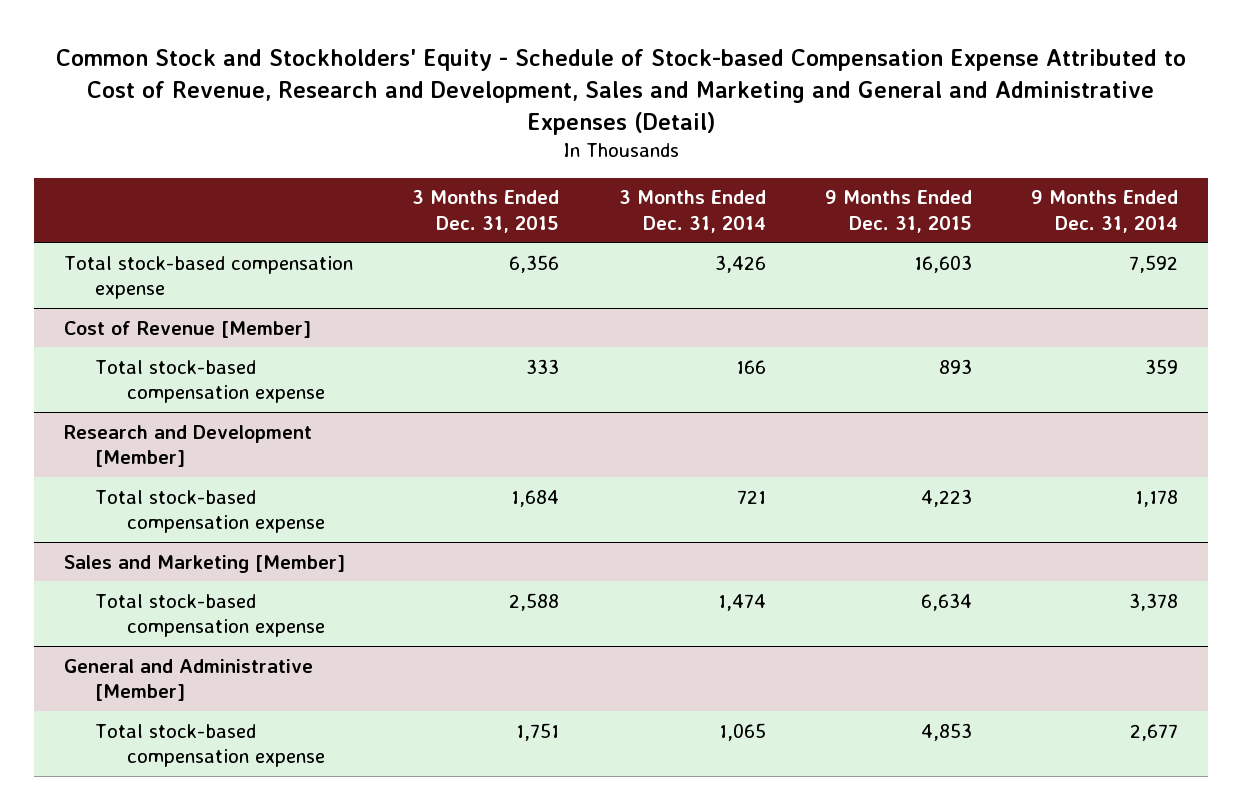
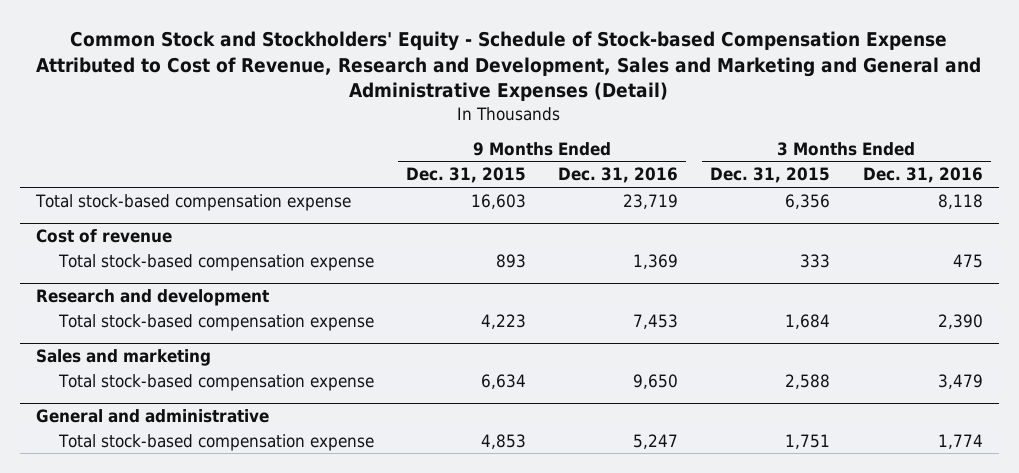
- | 3 Months Ended Dec. 31, 2015 | 3 Months Ended Dec. 31, 2014 | 9 Months Ended Dec. 31, 2015 | 9 Months Ended Dec. 31, 2014
+ | 9 Months Ended Dec. 31, 2015 | 9 Months Ended Dec. 31, 2016 | 3 Months Ended Dec. 31, 2015 | 3 Months Ended Dec. 31, 2016
- Cost of Revenue [Member]
+ Cost of revenue
- Research and Development [Member]
+ Research and development
- Sales and Marketing [Member]
+ Sales and marketing
- General and Administrative [Member]
+ General and administrative

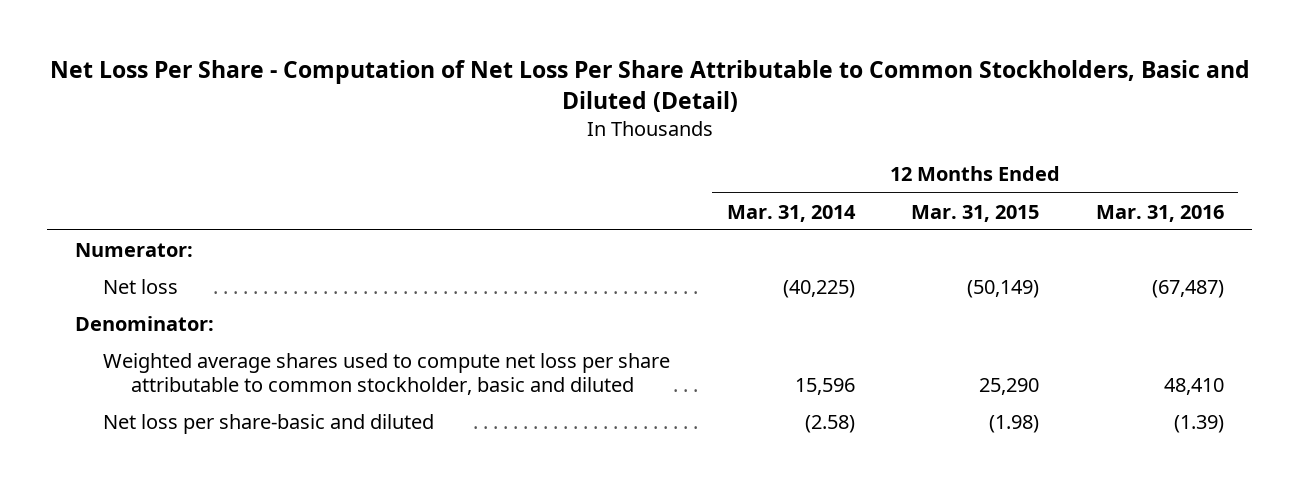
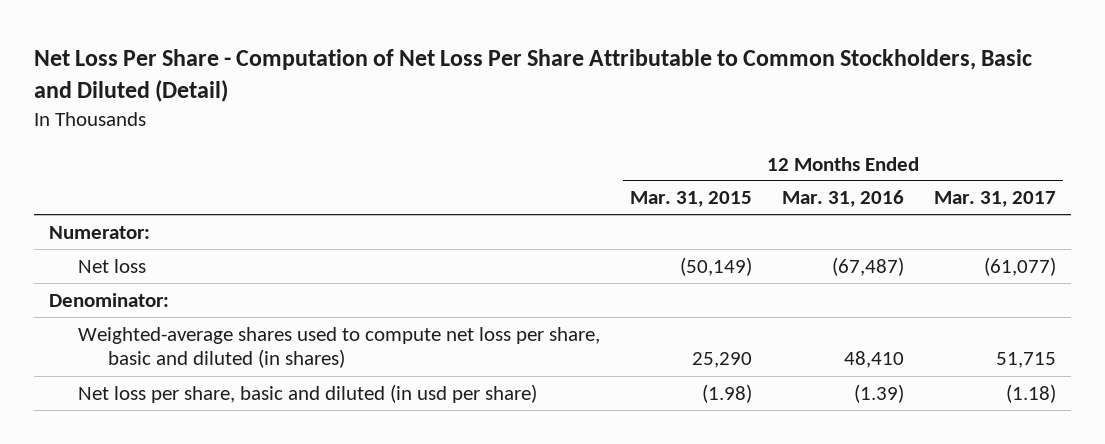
- | 12 Months Ended Mar. 31, 2014 | 12 Months Ended Mar. 31, 2015 | 12 Months Ended Mar. 31, 2016
+ | 12 Months Ended Mar. 31, 2015 | 12 Months Ended Mar. 31, 2016 | 12 Months Ended Mar. 31, 2017
- Weighted average shares used to compute net loss per share attributable to common stockholder, basic and diluted | 15,596 | 25,290 | 48,410
- Net loss per share-basic and diluted | (2.58) | (1.98) | (1.39)
+ Weighted-average shares used to compute net loss per share, basic and diluted (in shares) | 25,290 | 48,410 | 51,715
+ Net loss per share, basic and diluted (in usd per share) | (1.98) | (1.39) | (1.18)

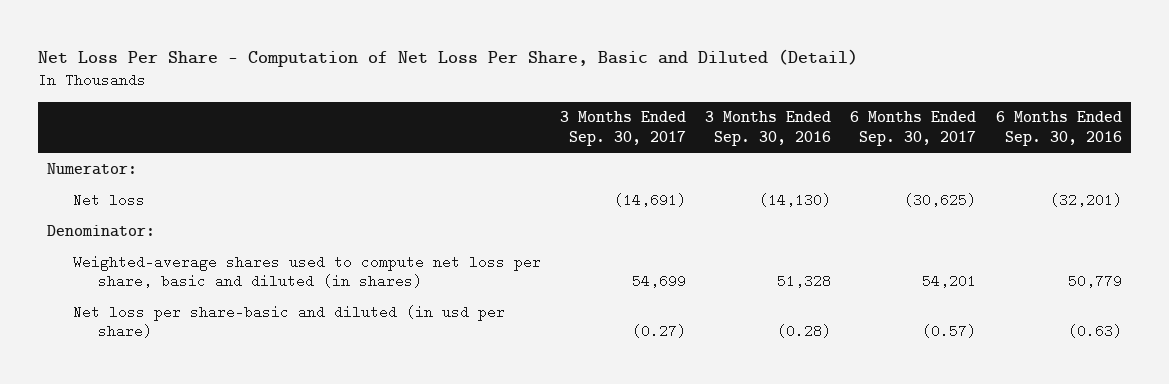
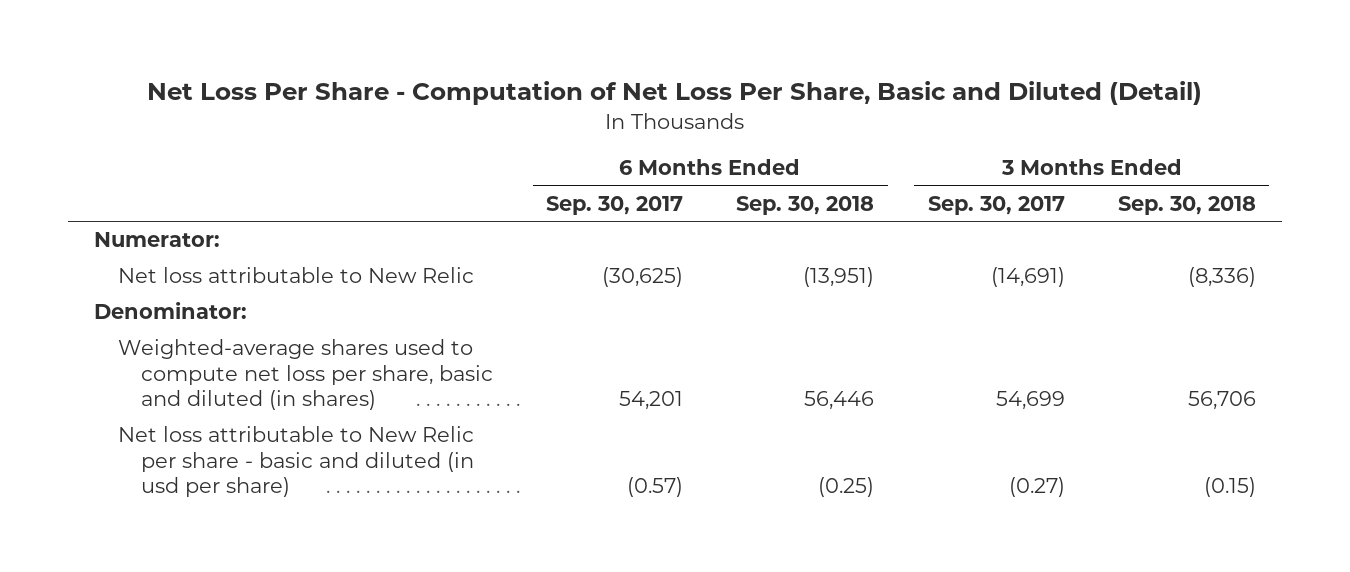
- | 3 Months Ended Sep. 30, 2017 | 3 Months Ended Sep. 30, 2016 | 6 Months Ended Sep. 30, 2017 | 6 Months Ended Sep. 30, 2016
+ | 6 Months Ended Sep. 30, 2017 | 6 Months Ended Sep. 30, 2018 | 3 Months Ended Sep. 30, 2017 | 3 Months Ended Sep. 30, 2018
- Net loss | (14,691) | (14,130) | (30,625) | (32,201)
+ Net loss attributable to New Relic | (30,625) | (13,951) | (14,691) | (8,336)
- Net loss per share-basic and diluted (in usd per share) | (0.27) | (0.28) | (0.57) | (0.63)
+ Net loss attributable to New Relic per share - basic and diluted (in usd per share) | (0.57) | (0.25) | (0.27) | (0.15)

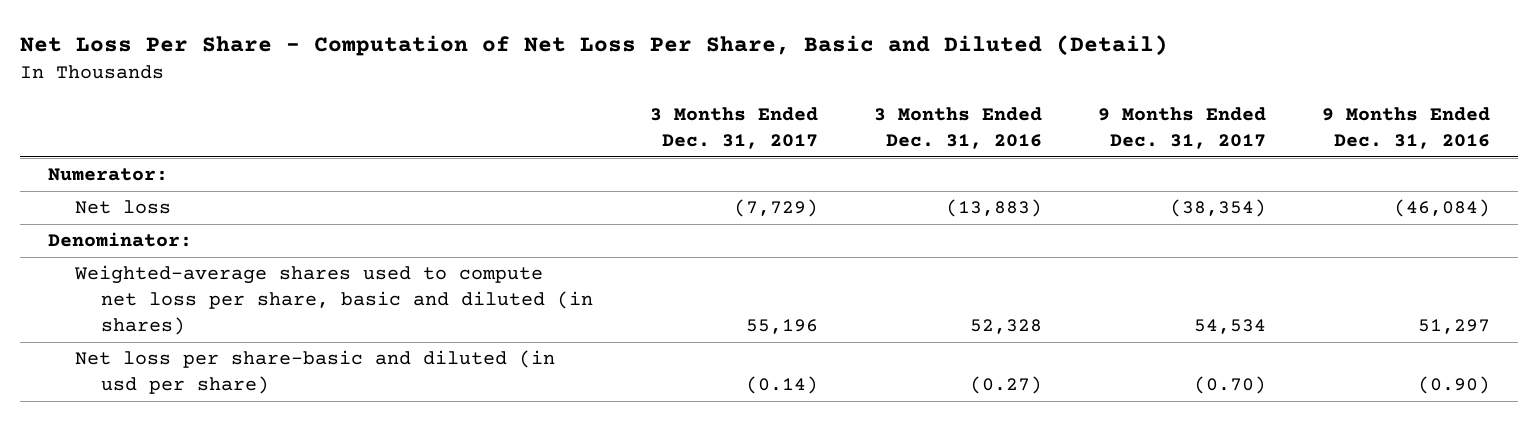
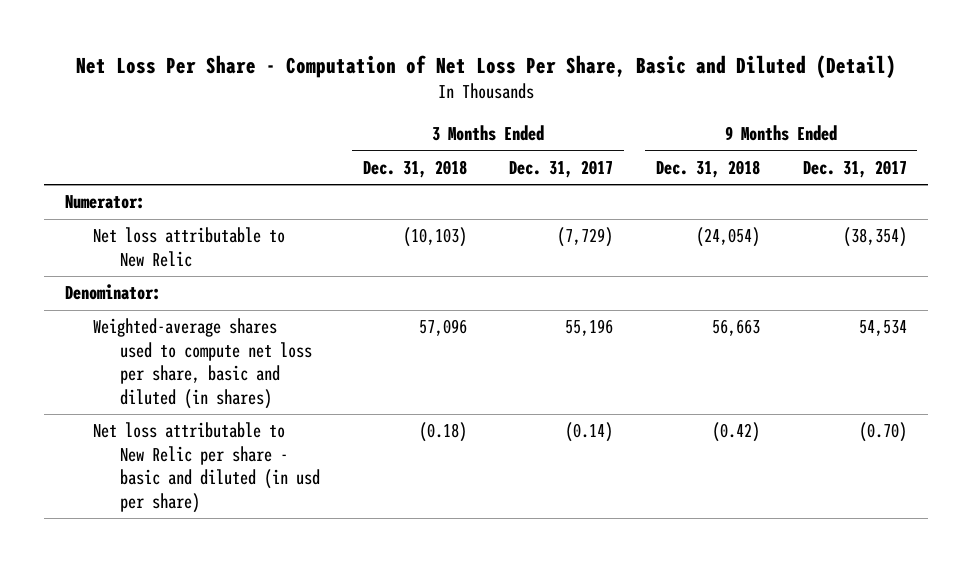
- | 3 Months Ended Dec. 31, 2017 | 3 Months Ended Dec. 31, 2016 | 9 Months Ended Dec. 31, 2017 | 9 Months Ended Dec. 31, 2016
+ | 3 Months Ended Dec. 31, 2018 | 3 Months Ended Dec. 31, 2017 | 9 Months Ended Dec. 31, 2018 | 9 Months Ended Dec. 31, 2017
- Net loss | (7,729) | (13,883) | (38,354) | (46,084)
+ Net loss attributable to New Relic | (10,103) | (7,729) | (24,054) | (38,354)
- Net loss per share-basic and diluted (in usd per share) | (0.14) | (0.27) | (0.70) | (0.90)
+ Net loss attributable to New Relic per share - basic and diluted (in usd per share) | (0.18) | (0.14) | (0.42) | (0.70)

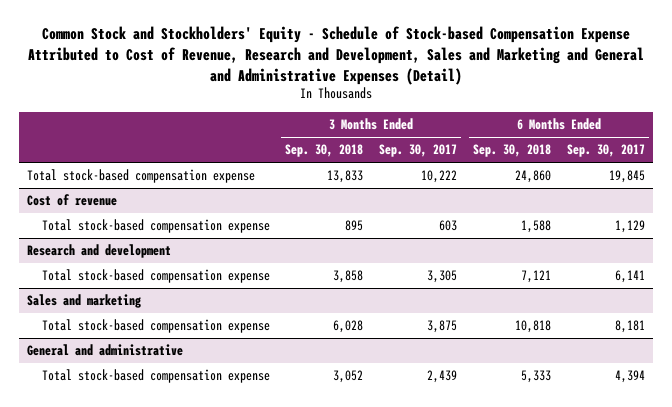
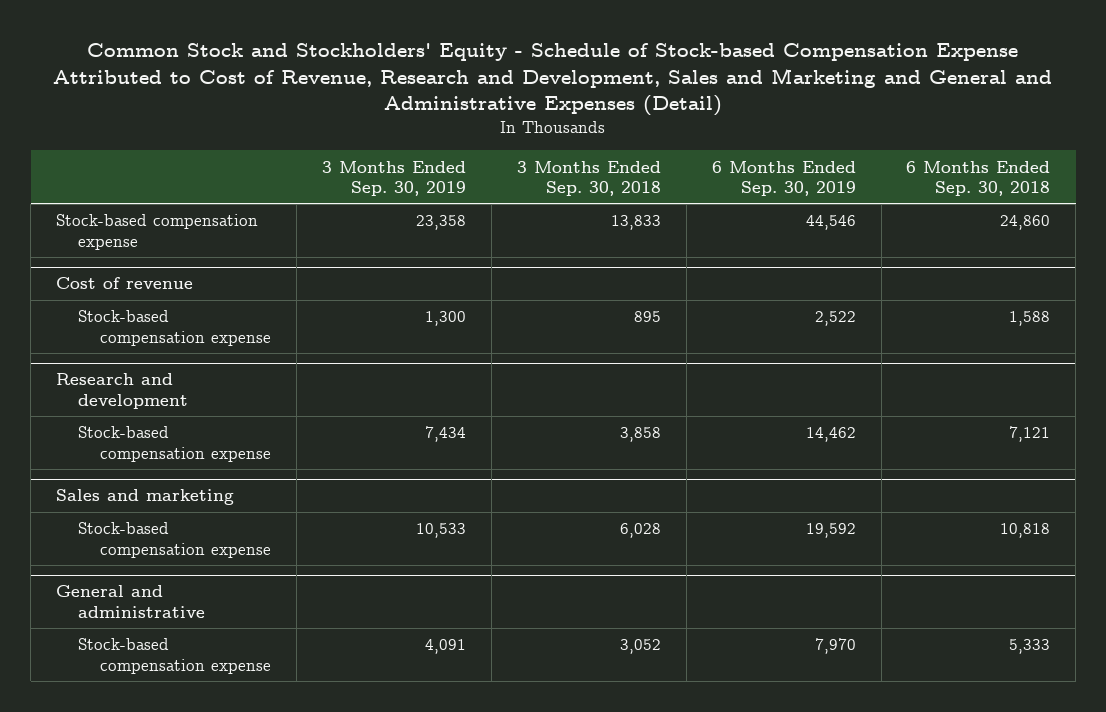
- | 3 Months Ended Sep. 30, 2018 | 3 Months Ended Sep. 30, 2017 | 6 Months Ended Sep. 30, 2018 | 6 Months Ended Sep. 30, 2017
+ | 3 Months Ended Sep. 30, 2019 | 3 Months Ended Sep. 30, 2018 | 6 Months Ended Sep. 30, 2019 | 6 Months Ended Sep. 30, 2018
- Total stock-based compensation expense | 13,833 | 10,222 | 24,860 | 19,845
+ Stock-based compensation expense | 23,358 | 13,833 | 44,546 | 24,860
@ Cost of revenue
- Total stock-based compensation expense | 895 | 603 | 1,588 | 1,129
+ Stock-based compensation expense | 1,300 | 895 | 2,522 | 1,588
@ Research and development
- Total stock-based compensation expense | 3,858 | 3,305 | 7,121 | 6,141
+ Stock-based compensation expense | 7,434 | 3,858 | 14,462 | 7,121
@ Sales and marketing
- Total stock-based compensation expense | 6,028 | 3,875 | 10,818 | 8,181
+ Stock-based compensation expense | 10,533 | 6,028 | 19,592 | 10,818
@ General and administrative
- Total stock-based compensation expense | 3,052 | 2,439 | 5,333 | 4,394
+ Stock-based compensation expense | 4,091 | 3,052 | 7,970 | 5,333

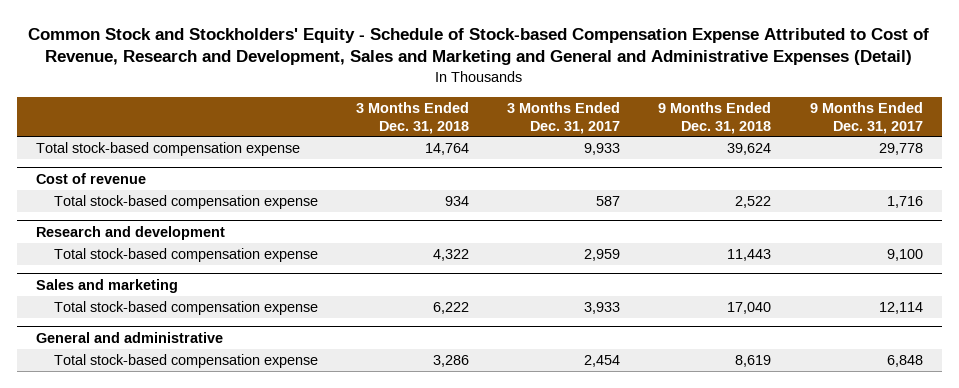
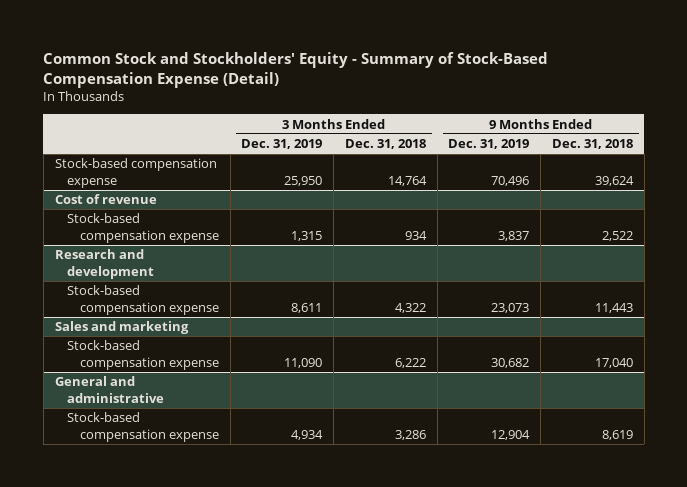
- Common Stock and Stockholders' Equity - Schedule of Stock-based Compensation Expense Attributed to Cost of Revenue, Research and Development, Sales and Marketing and General and Administrative Expenses (Detail)
+ Common Stock and Stockholders' Equity - Summary of Stock-Based Compensation Expense (Detail)
- | 3 Months Ended Dec. 31, 2018 | 3 Months Ended Dec. 31, 2017 | 9 Months Ended Dec. 31, 2018 | 9 Months Ended Dec. 31, 2017
+ | 3 Months Ended Dec. 31, 2019 | 3 Months Ended Dec. 31, 2018 | 9 Months Ended Dec. 31, 2019 | 9 Months Ended Dec. 31, 2018
- Total stock-based compensation expense | 14,764 | 9,933 | 39,624 | 29,778
+ Stock-based compensation expense | 25,950 | 14,764 | 70,496 | 39,624
@ Cost of revenue
- Total stock-based compensation expense | 934 | 587 | 2,522 | 1,716
+ Stock-based compensation expense | 1,315 | 934 | 3,837 | 2,522
@ Research and development
- Total stock-based compensation expense | 4,322 | 2,959 | 11,443 | 9,100
+ Stock-based compensation expense | 8,611 | 4,322 | 23,073 | 11,443
@ Sales and marketing
- Total stock-based compensation expense | 6,222 | 3,933 | 17,040 | 12,114
+ Stock-based compensation expense | 11,090 | 6,222 | 30,682 | 17,040
@ General and administrative
- Total stock-based compensation expense | 3,286 | 2,454 | 8,619 | 6,848
+ Stock-based compensation expense | 4,934 | 3,286 | 12,904 | 8,619

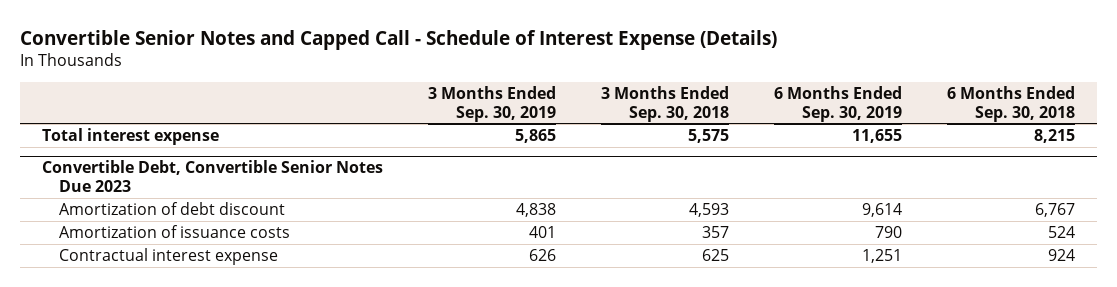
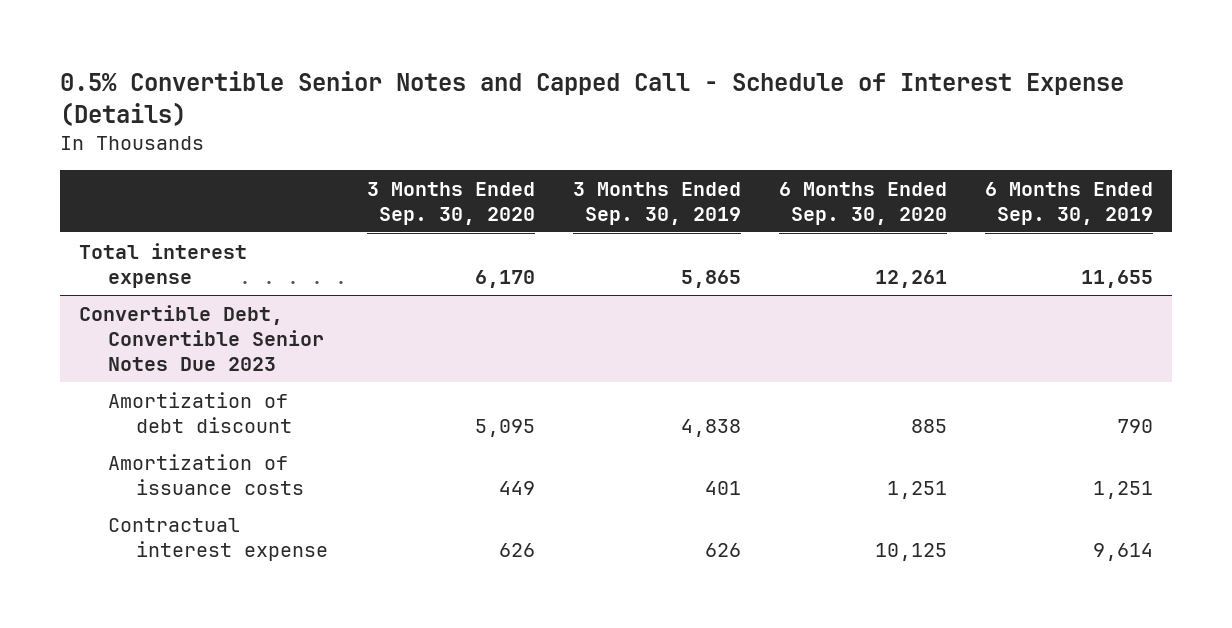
- Convertible Senior Notes and Capped Call - Schedule of Interest Expense (Details)
+ 0.5% Convertible Senior Notes and Capped Call - Schedule of Interest Expense (Details)
- | 3 Months Ended Sep. 30, 2019 | 3 Months Ended Sep. 30, 2018 | 6 Months Ended Sep. 30, 2019 | 6 Months Ended Sep. 30, 2018
+ | 3 Months Ended Sep. 30, 2020 | 3 Months Ended Sep. 30, 2019 | 6 Months Ended Sep. 30, 2020 | 6 Months Ended Sep. 30, 2019
@ Convertible Debt, Convertible Senior Notes Due 2023
- Amortization of debt discount | 4,838 | 4,593 | 9,614 | 6,767
- Amortization of issuance costs | 401 | 357 | 790 | 524
- Contractual interest expense | 626 | 625 | 1,251 | 924
+ Amortization of debt discount | 5,095 | 4,838 | 885 | 790
+ Amortization of issuance costs | 449 | 401 | 1,251 | 1,251
+ Contractual interest expense | 626 | 626 | 10,125 | 9,614

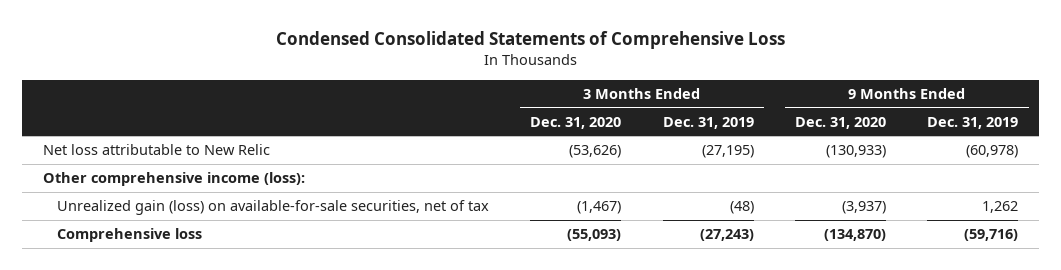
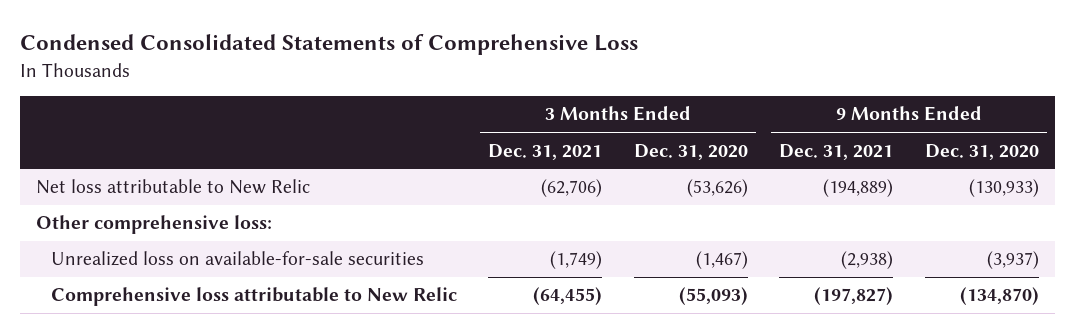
- | 3 Months Ended Dec. 31, 2020 | 3 Months Ended Dec. 31, 2019 | 9 Months Ended Dec. 31, 2020 | 9 Months Ended Dec. 31, 2019
+ | 3 Months Ended Dec. 31, 2021 | 3 Months Ended Dec. 31, 2020 | 9 Months Ended Dec. 31, 2021 | 9 Months Ended Dec. 31, 2020
- Other comprehensive income (loss):
- Unrealized gain (loss) on available-for-sale securities, net of tax | (1,467) | (48) | (3,937) | 1,262
- Comprehensive loss | (55,093) | (27,243) | (134,870) | (59,716)
+ Other comprehensive loss:
+ Unrealized loss on available-for-sale securities | (1,749) | (1,467) | (2,938) | (3,937)
+ Comprehensive loss attributable to New Relic | (64,455) | (55,093) | (197,827) | (134,870)

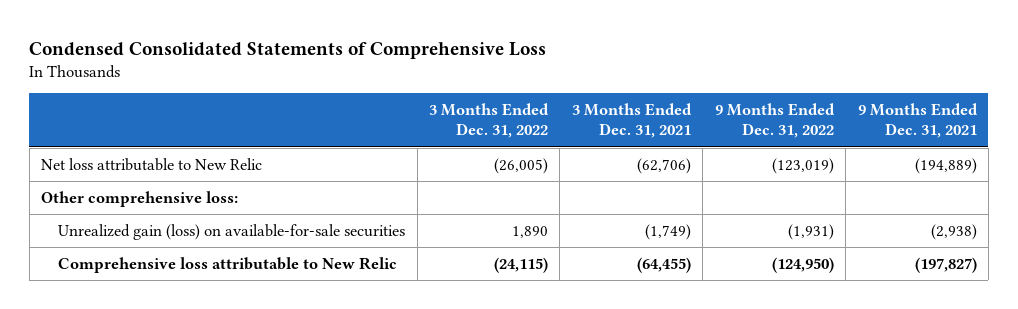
- | 3 Months Ended Dec. 31, 2021 | 3 Months Ended Dec. 31, 2020 | 9 Months Ended Dec. 31, 2021 | 9 Months Ended Dec. 31, 2020
+ | 3 Months Ended Dec. 31, 2022 | 3 Months Ended Dec. 31, 2021 | 9 Months Ended Dec. 31, 2022 | 9 Months Ended Dec. 31, 2021
- Unrealized loss on available-for-sale securities | (1,749) | (1,467) | (2,938) | (3,937)
+ Unrealized gain (loss) on available-for-sale securities | 1,890 | (1,749) | (1,931) | (2,938)

